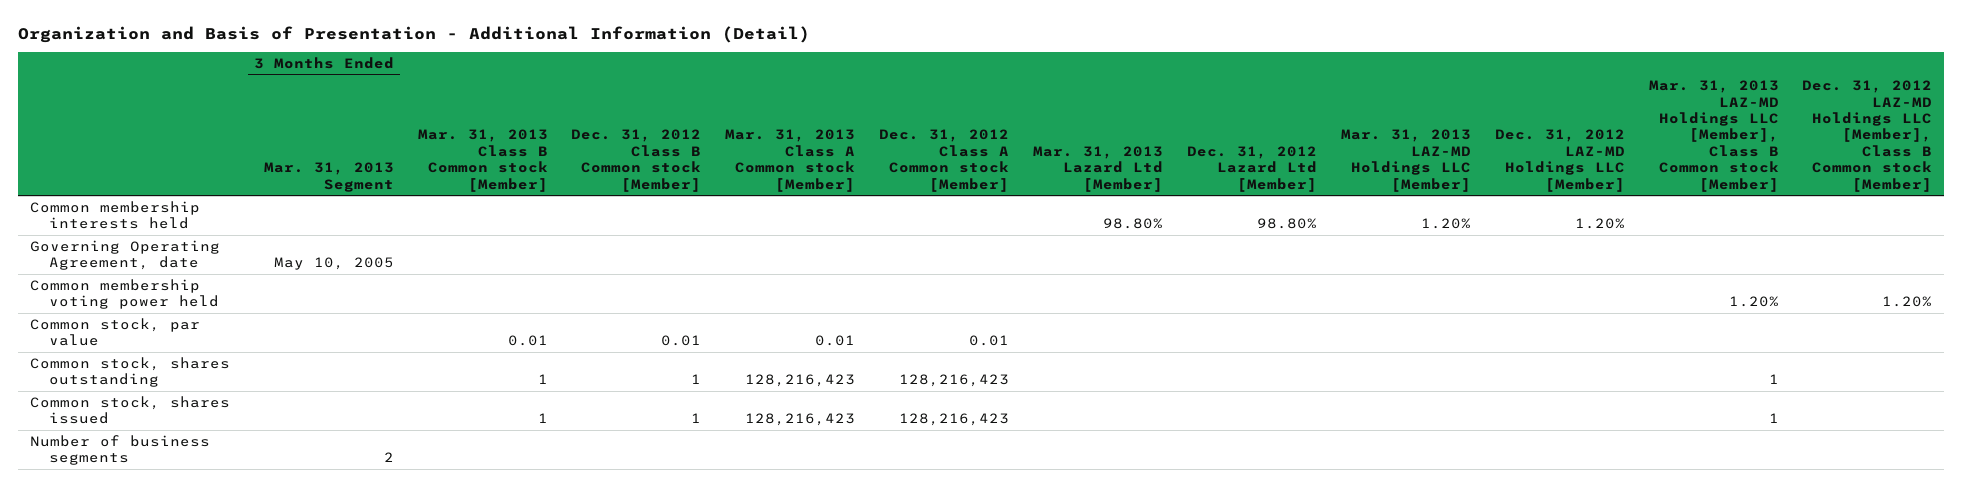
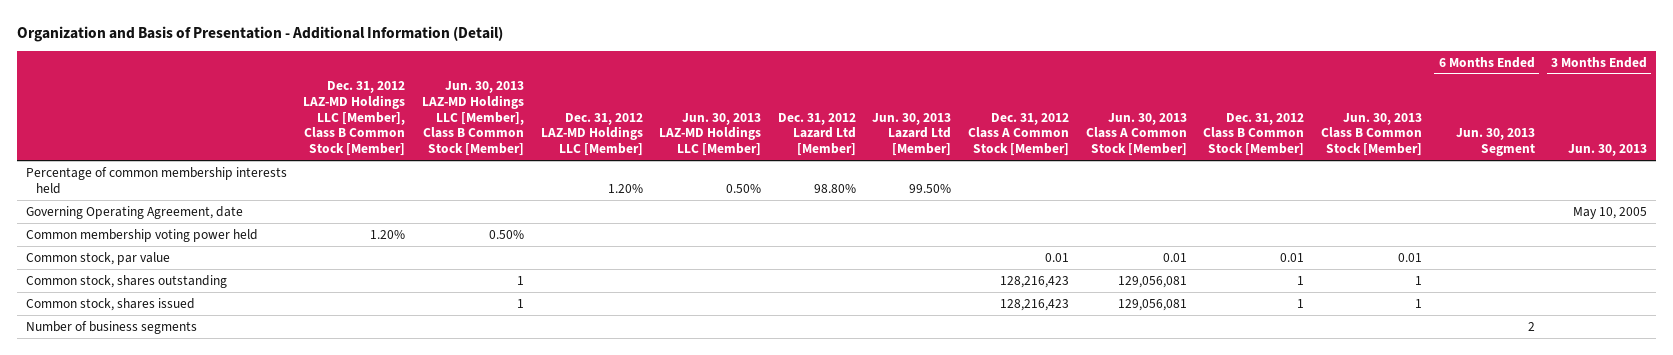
- | 3 Months Ended Mar. 31, 2013 Segment | Mar. 31, 2013 Class B Common stock [Member] | Dec. 31, 2012 Class B Common stock [Member] | Mar. 31, 2013 Class A Common stock [Member] | Dec. 31, 2012 Class A Common stock [Member] | Mar. 31, 2013 Lazard Ltd [Member] | Dec. 31, 2012 Lazard Ltd [Member] | Mar. 31, 2013 LAZ-MD Holdings LLC [Member] | Dec. 31, 2012 LAZ-MD Holdings LLC [Member] | Mar. 31, 2013 LAZ-MD Holdings LLC [Member], Class B Common stock [Member] | Dec. 31, 2012 LAZ-MD Holdings LLC [Member], Class B Common stock [Member]
+ | Dec. 31, 2012 LAZ-MD Holdings LLC [Member], Class B Common Stock [Member] | Jun. 30, 2013 LAZ-MD Holdings LLC [Member], Class B Common Stock [Member] | Dec. 31, 2012 LAZ-MD Holdings LLC [Member] | Jun. 30, 2013 LAZ-MD Holdings LLC [Member] | Dec. 31, 2012 Lazard Ltd [Member] | Jun. 30, 2013 Lazard Ltd [Member] | Dec. 31, 2012 Class A Common Stock [Member] | Jun. 30, 2013 Class A Common Stock [Member] | Dec. 31, 2012 Class B Common Stock [Member] | Jun. 30, 2013 Class B Common Stock [Member] | 6 Months Ended Jun. 30, 2013 Segment | 3 Months Ended Jun. 30, 2013
- Common membership interests held | | | | | | 98.80% | 98.80% | 1.20% | 1.20% | |
+ Percentage of common membership interests held | | | 1.20% | 0.50% | 98.80% | 99.50% | | | | | |

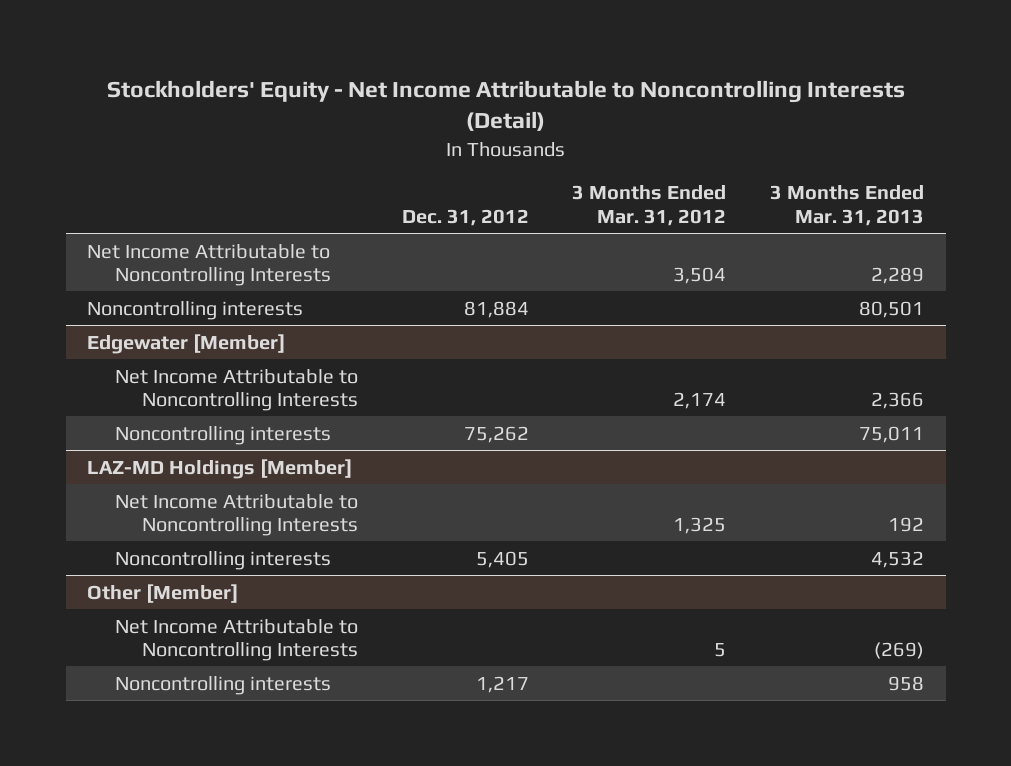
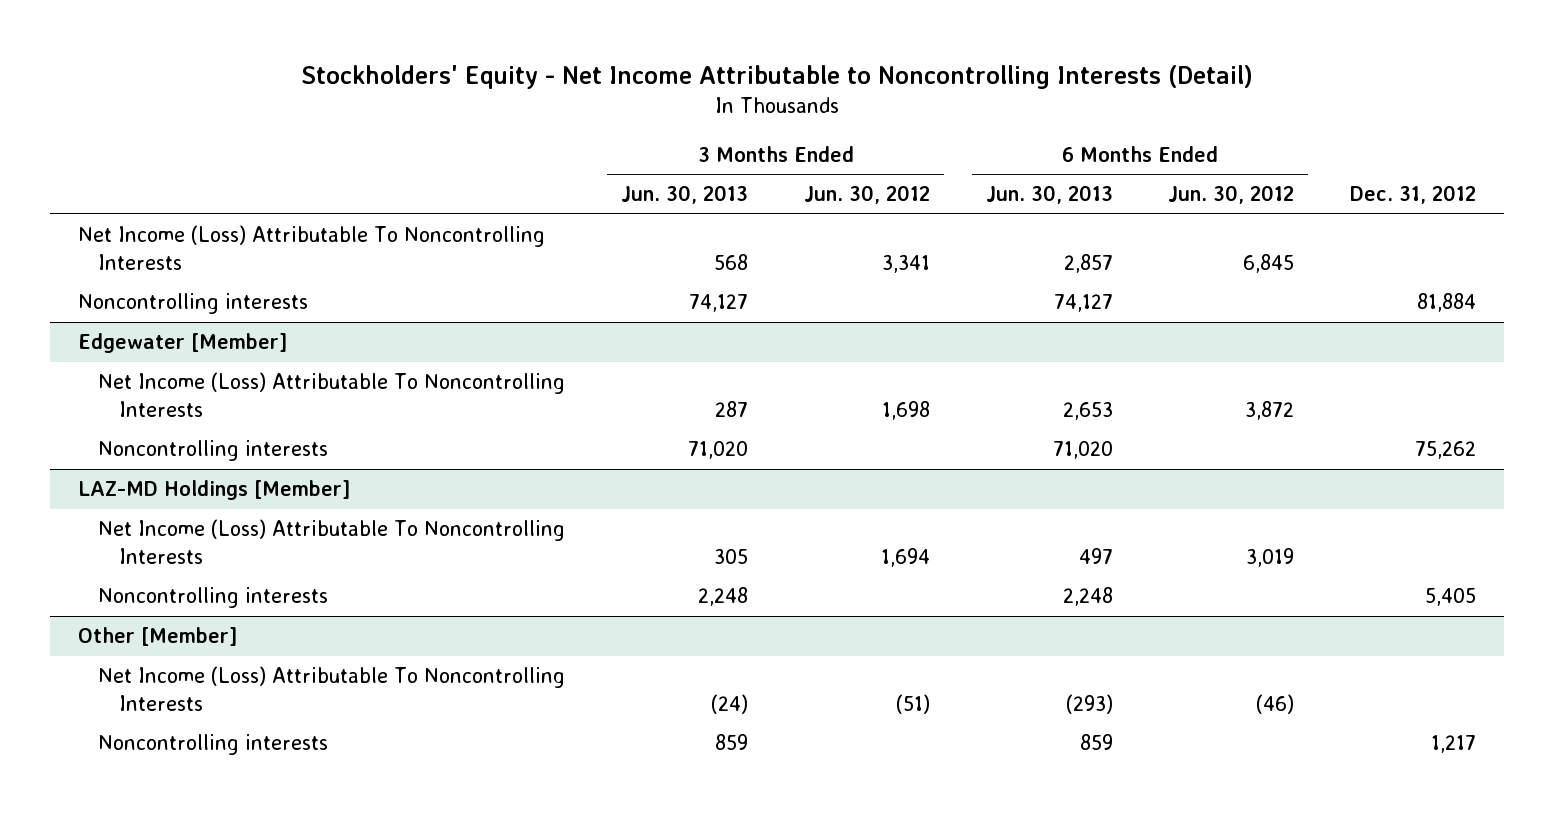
- | Dec. 31, 2012 | 3 Months Ended Mar. 31, 2012 | 3 Months Ended Mar. 31, 2013
+ | 3 Months Ended Jun. 30, 2013 | 3 Months Ended Jun. 30, 2012 | 6 Months Ended Jun. 30, 2013 | 6 Months Ended Jun. 30, 2012 | Dec. 31, 2012
- Net Income Attributable to Noncontrolling Interests | | 3,504 | 2,289
+ Net Income (Loss) Attributable To Noncontrolling Interests | 568 | 3,341 | 2,857 | 6,845 |
@ Edgewater [Member]
- Net Income Attributable to Noncontrolling Interests | | 2,174 | 2,366
+ Net Income (Loss) Attributable To Noncontrolling Interests | 287 | 1,698 | 2,653 | 3,872 |
@ LAZ-MD Holdings [Member]
- Net Income Attributable to Noncontrolling Interests | | 1,325 | 192
+ Net Income (Loss) Attributable To Noncontrolling Interests | 305 | 1,694 | 497 | 3,019 |
@ Other [Member]
- Net Income Attributable to Noncontrolling Interests | | 5 | (269)
+ Net Income (Loss) Attributable To Noncontrolling Interests | (24) | (51) | (293) | (46) |

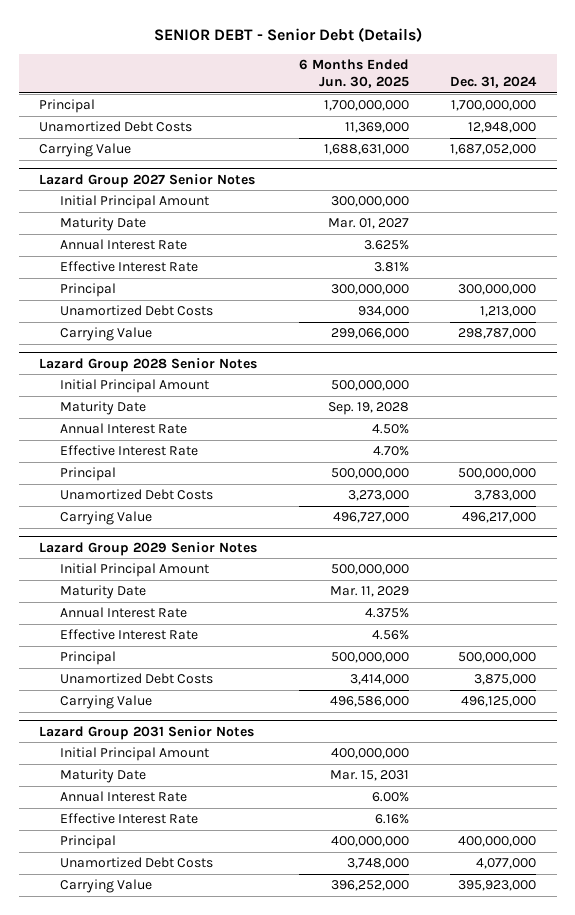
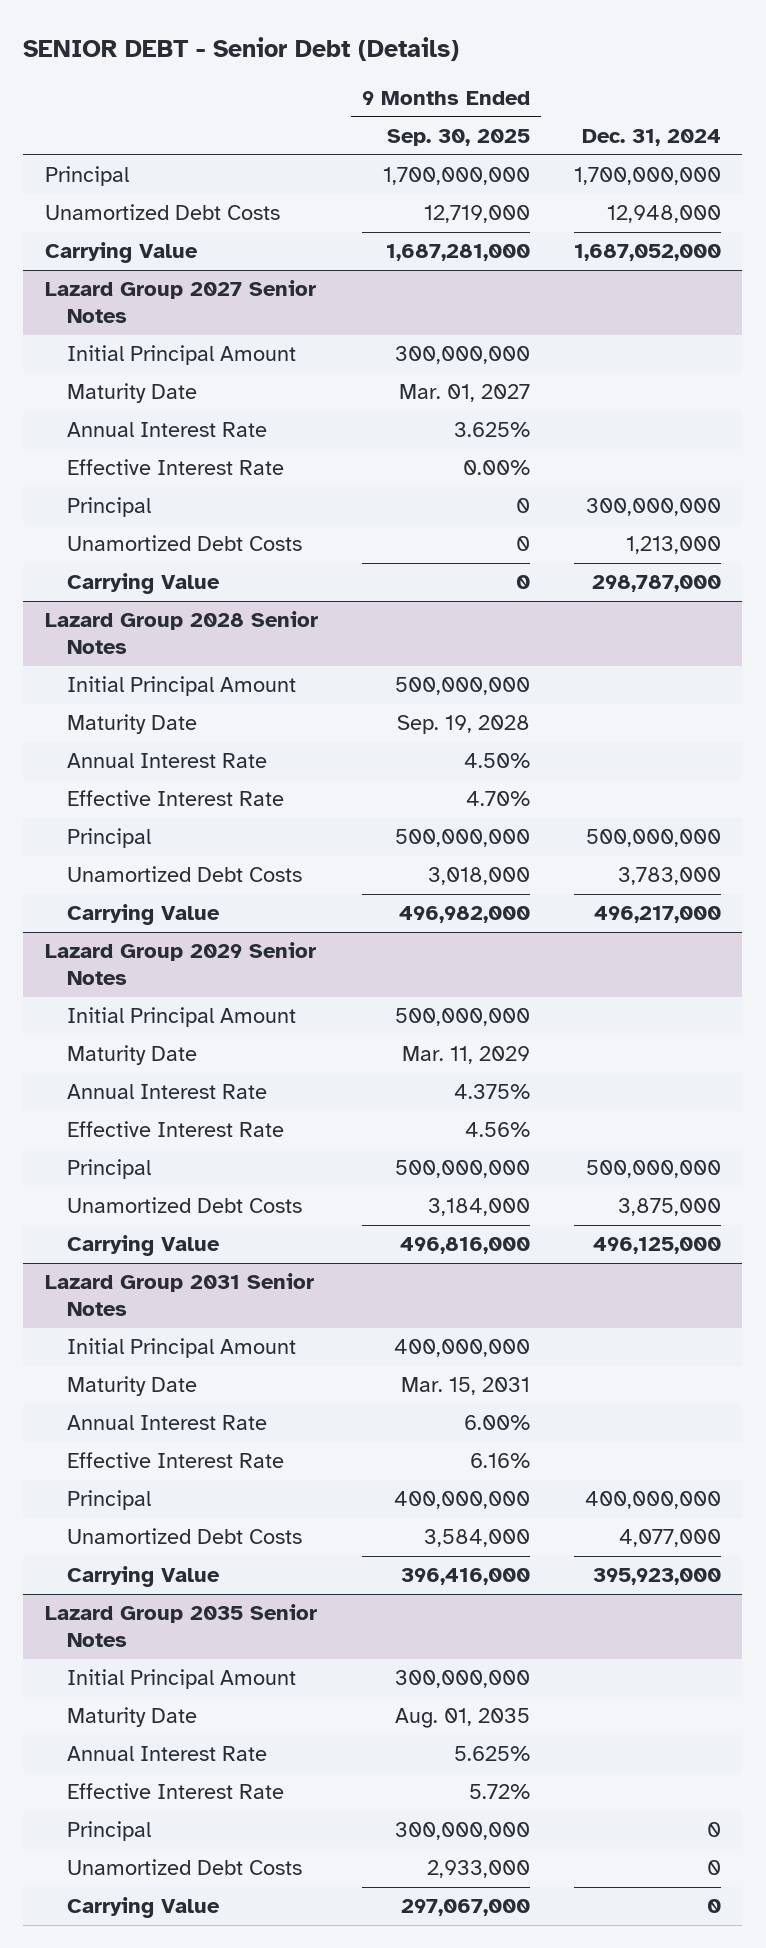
- | 6 Months Ended Jun. 30, 2025 | Dec. 31, 2024
+ | 9 Months Ended Sep. 30, 2025 | Dec. 31, 2024
+ Lazard Group 2035 Senior Notes
+ Initial Principal Amount | 300,000,000 |
+ Maturity Date | Aug. 01, 2035 |
+ Annual Interest Rate | 5.625% |
+ Effective Interest Rate | 5.72% |
+ Principal | 300,000,000 | 0
+ Unamortized Debt Costs | 2,933,000 | 0
+ Carrying Value | 297,067,000 | 0

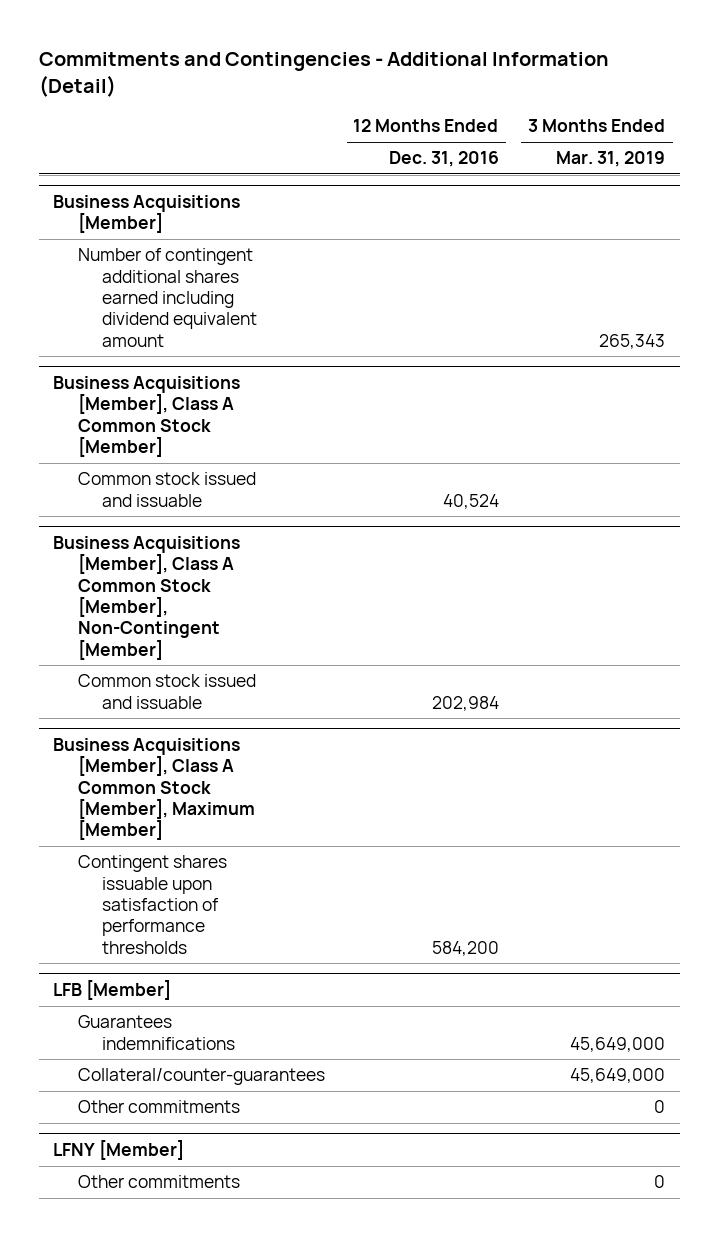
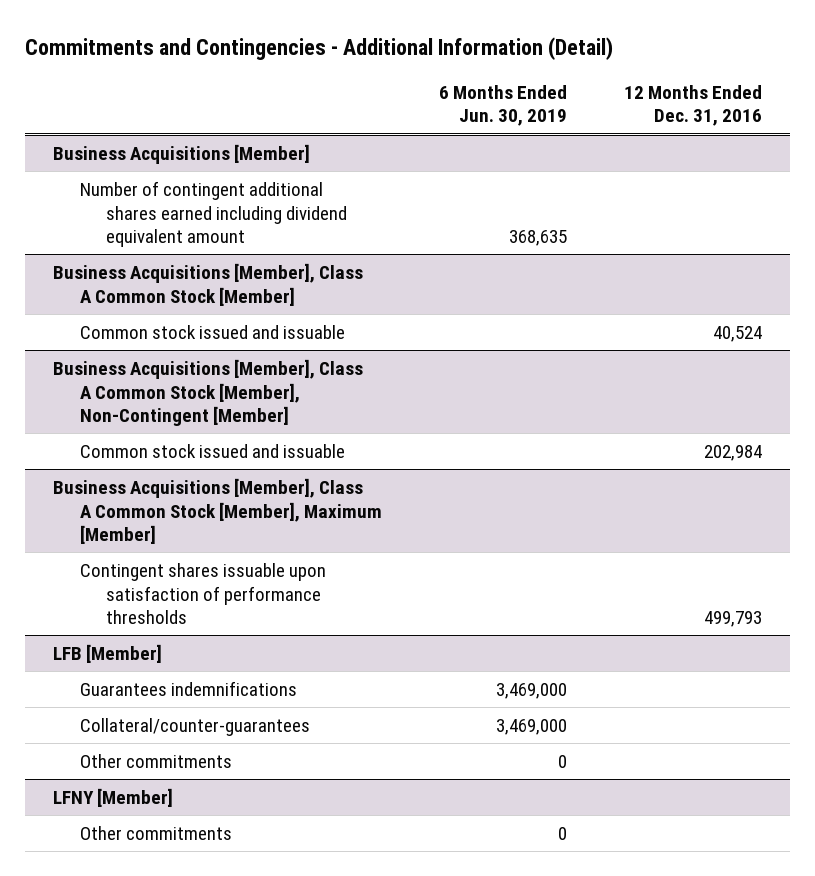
- | 12 Months Ended Dec. 31, 2016 | 3 Months Ended Mar. 31, 2019
+ | 6 Months Ended Jun. 30, 2019 | 12 Months Ended Dec. 31, 2016
@ Business Acquisitions [Member], Class A Common Stock [Member], Maximum [Member]
- Contingent shares issuable upon satisfaction of performance thresholds | 584,200 |
+ Contingent shares issuable upon satisfaction of performance thresholds | | 499,793

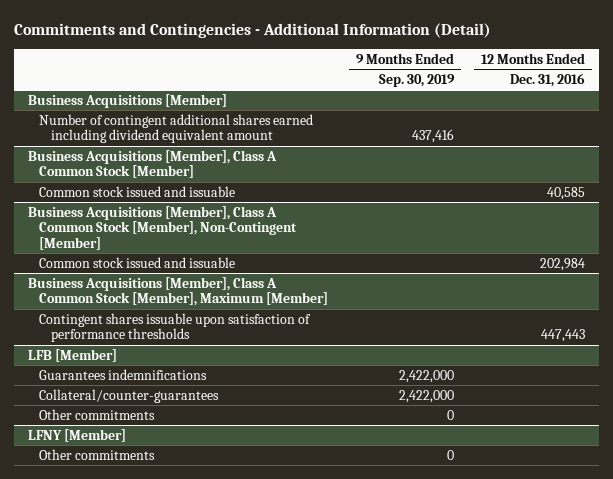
- | 6 Months Ended Jun. 30, 2019 | 12 Months Ended Dec. 31, 2016
+ | 9 Months Ended Sep. 30, 2019 | 12 Months Ended Dec. 31, 2016
@ Business Acquisitions [Member], Class A Common Stock [Member]
- Common stock issued and issuable | | 40,524
+ Common stock issued and issuable | | 40,585
@ Business Acquisitions [Member], Class A Common Stock [Member], Maximum [Member]
- Contingent shares issuable upon satisfaction of performance thresholds | | 499,793
+ Contingent shares issuable upon satisfaction of performance thresholds | | 447,443

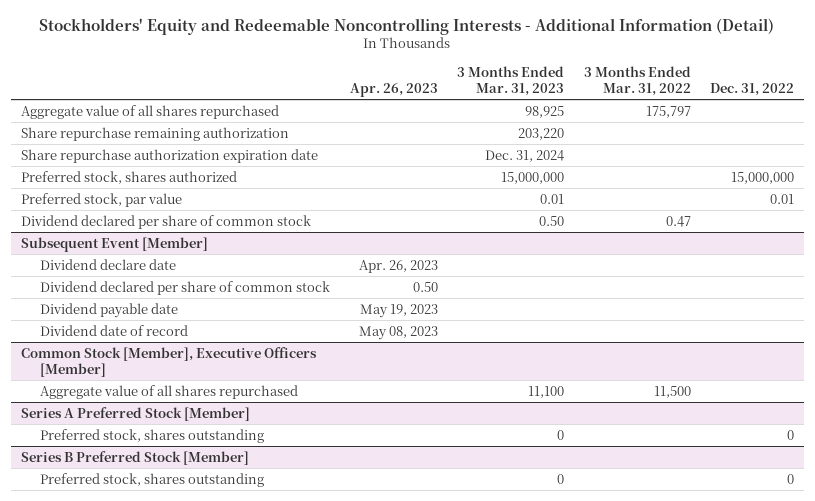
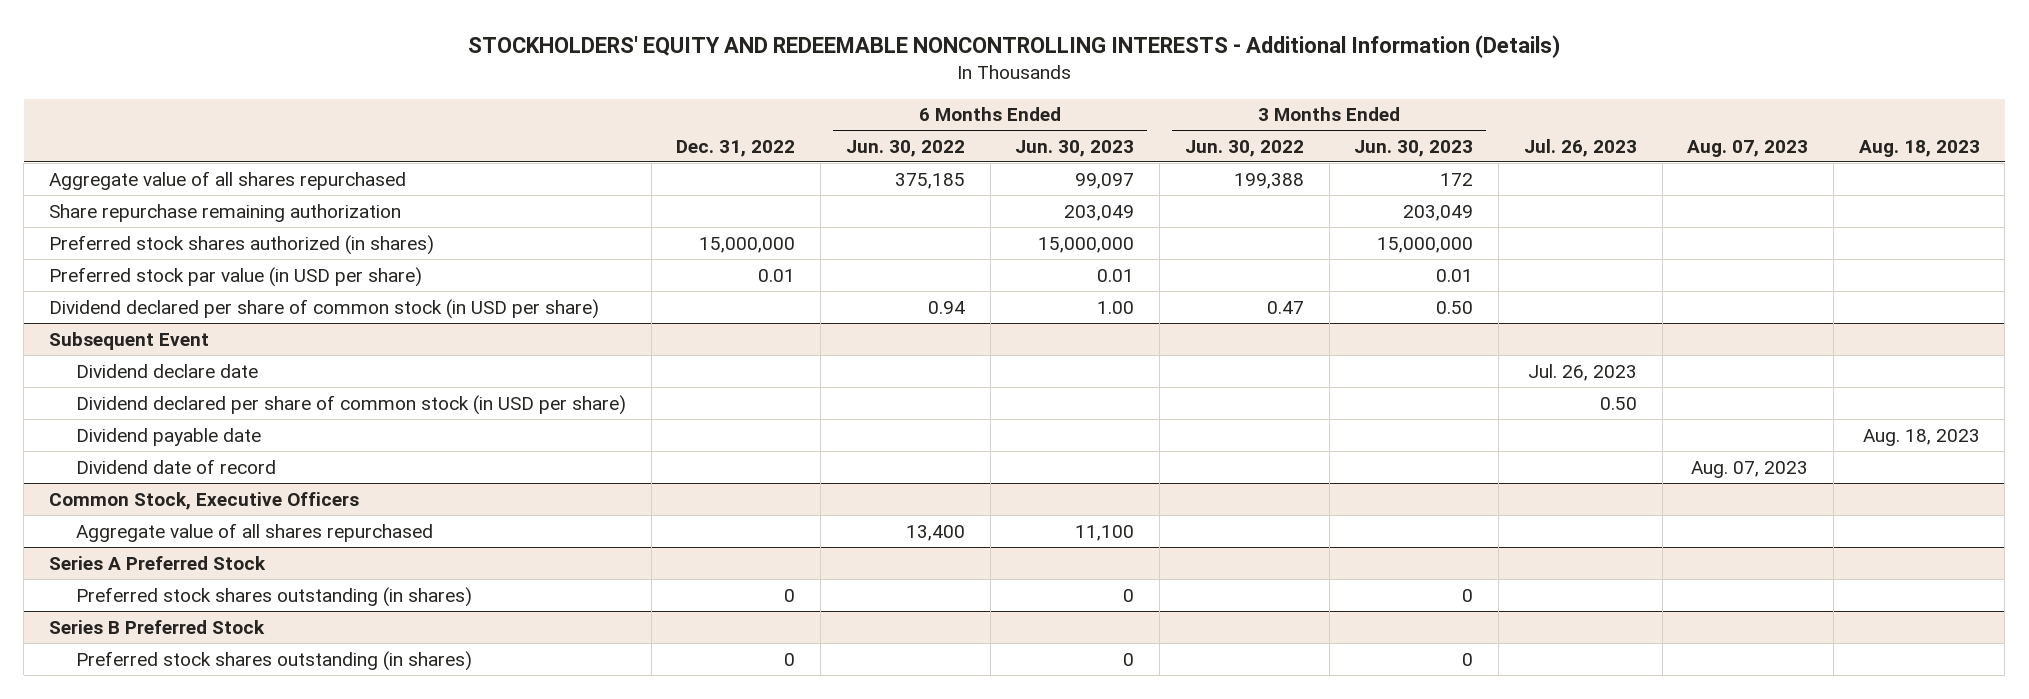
- Stockholders' Equity and Redeemable Noncontrolling Interests - Additional Information (Detail)
+ STOCKHOLDERS' EQUITY AND REDEEMABLE NONCONTROLLING INTERESTS - Additional Information (Details)
- | Apr. 26, 2023 | 3 Months Ended Mar. 31, 2023 | 3 Months Ended Mar. 31, 2022 | Dec. 31, 2022
+ | Dec. 31, 2022 | 6 Months Ended Jun. 30, 2022 | 6 Months Ended Jun. 30, 2023 | 3 Months Ended Jun. 30, 2022 | 3 Months Ended Jun. 30, 2023 | Jul. 26, 2023 | Aug. 07, 2023 | Aug. 18, 2023
- Share repurchase authorization expiration date | | Dec. 31, 2024 | |
- Preferred stock, shares authorized | | 15,000,000 | | 15,000,000
- Preferred stock, par value | | 0.01 | | 0.01
- Dividend declared per share of common stock | | 0.50 | 0.47 |
- Subsequent Event [Member]
+ Preferred stock shares authorized (in shares) | 15,000,000 | | 15,000,000 | | 15,000,000 | | |
+ Preferred stock par value (in USD per share) | 0.01 | | 0.01 | | 0.01 | | |
+ Dividend declared per share of common stock (in USD per share) | | 0.94 | 1.00 | 0.47 | 0.50 | | |
+ Subsequent Event
- Dividend declared per share of common stock | 0.50 | | |
+ Dividend declared per share of common stock (in USD per share) | | | | | | 0.50 | |
- Common Stock [Member], Executive Officers [Member]
+ Common Stock, Executive Officers
- Series A Preferred Stock [Member]
- Preferred stock, shares outstanding | | 0 | | 0
- Series B Preferred Stock [Member]
- Preferred stock, shares outstanding | | 0 | | 0
+ Series A Preferred Stock
+ Preferred stock shares outstanding (in shares) | 0 | | 0 | | 0 | | |
+ Series B Preferred Stock
+ Preferred stock shares outstanding (in shares) | 0 | | 0 | | 0 | | |

